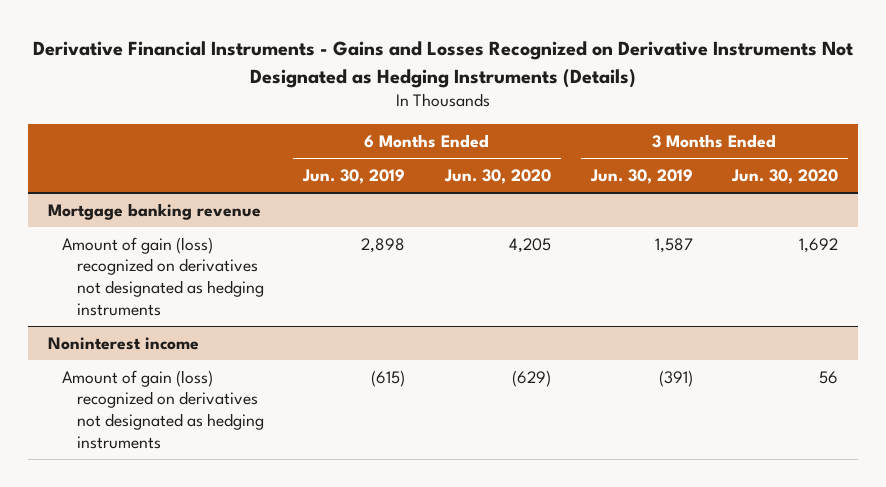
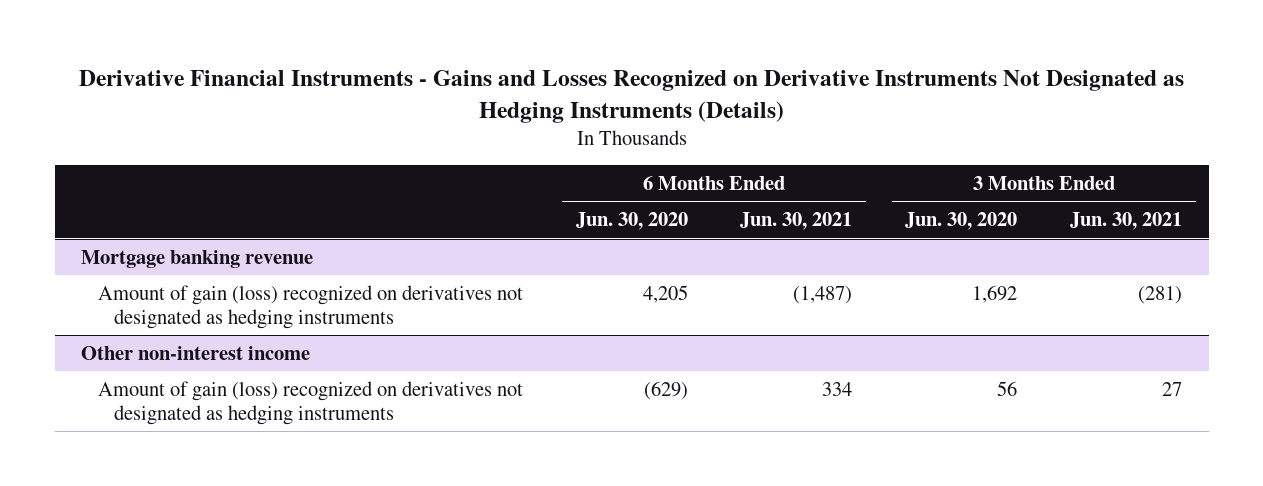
- | 6 Months Ended Jun. 30, 2019 | 6 Months Ended Jun. 30, 2020 | 3 Months Ended Jun. 30, 2019 | 3 Months Ended Jun. 30, 2020
+ | 6 Months Ended Jun. 30, 2020 | 6 Months Ended Jun. 30, 2021 | 3 Months Ended Jun. 30, 2020 | 3 Months Ended Jun. 30, 2021
- Noninterest income
+ Other non-interest income

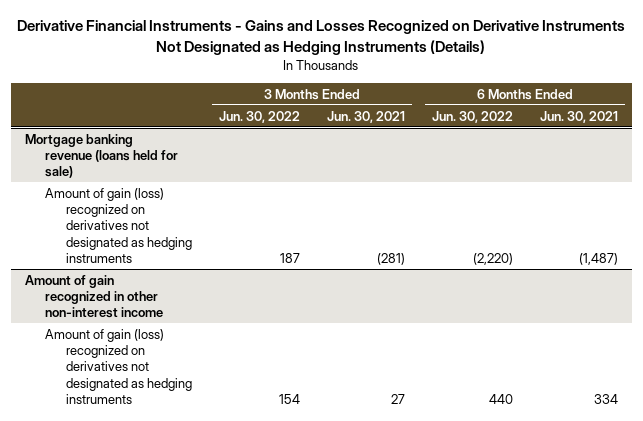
- | 6 Months Ended Jun. 30, 2020 | 6 Months Ended Jun. 30, 2021 | 3 Months Ended Jun. 30, 2020 | 3 Months Ended Jun. 30, 2021
+ | 3 Months Ended Jun. 30, 2022 | 3 Months Ended Jun. 30, 2021 | 6 Months Ended Jun. 30, 2022 | 6 Months Ended Jun. 30, 2021
- Mortgage banking revenue
+ Mortgage banking revenue (loans held for sale)
- Other non-interest income
+ Amount of gain recognized in other non-interest income

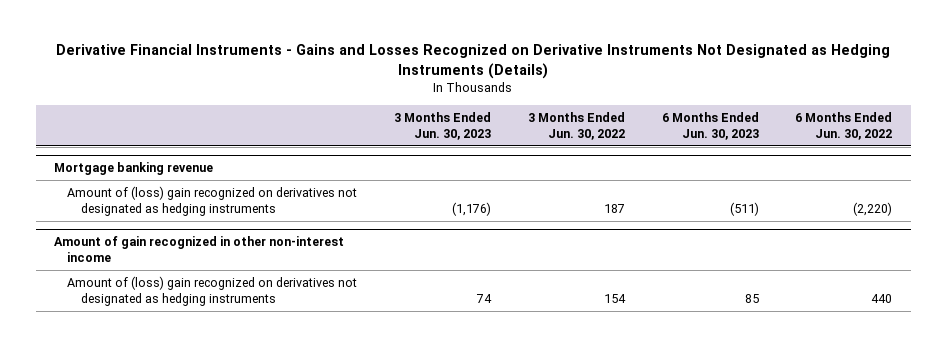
- | 3 Months Ended Jun. 30, 2022 | 3 Months Ended Jun. 30, 2021 | 6 Months Ended Jun. 30, 2022 | 6 Months Ended Jun. 30, 2021
+ | 3 Months Ended Jun. 30, 2023 | 3 Months Ended Jun. 30, 2022 | 6 Months Ended Jun. 30, 2023 | 6 Months Ended Jun. 30, 2022
- Mortgage banking revenue (loans held for sale)
- Amount of gain (loss) recognized on derivatives not designated as hedging instruments | 187 | (281) | (2,220) | (1,487)
+ Mortgage banking revenue
+ Amount of (loss) gain recognized on derivatives not designated as hedging instruments | (1,176) | 187 | (511) | (2,220)
@ Amount of gain recognized in other non-interest income
- Amount of gain (loss) recognized on derivatives not designated as hedging instruments | 154 | 27 | 440 | 334
+ Amount of (loss) gain recognized on derivatives not designated as hedging instruments | 74 | 154 | 85 | 440

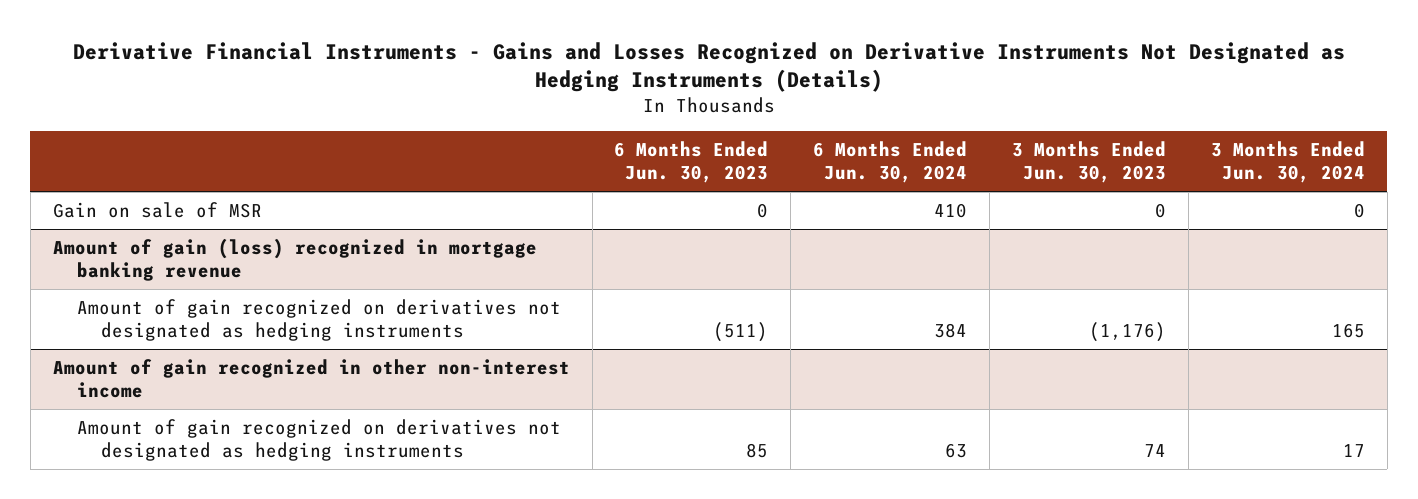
- | 3 Months Ended Jun. 30, 2023 | 3 Months Ended Jun. 30, 2022 | 6 Months Ended Jun. 30, 2023 | 6 Months Ended Jun. 30, 2022
+ | 6 Months Ended Jun. 30, 2023 | 6 Months Ended Jun. 30, 2024 | 3 Months Ended Jun. 30, 2023 | 3 Months Ended Jun. 30, 2024
- Mortgage banking revenue
- Amount of (loss) gain recognized on derivatives not designated as hedging instruments | (1,176) | 187 | (511) | (2,220)
+ Gain on sale of MSR | 0 | 410 | 0 | 0
+ Amount of gain (loss) recognized in mortgage banking revenue
+ Amount of gain recognized on derivatives not designated as hedging instruments | (511) | 384 | (1,176) | 165
@ Amount of gain recognized in other non-interest income
- Amount of (loss) gain recognized on derivatives not designated as hedging instruments | 74 | 154 | 85 | 440
+ Amount of gain recognized on derivatives not designated as hedging instruments | 85 | 63 | 74 | 17

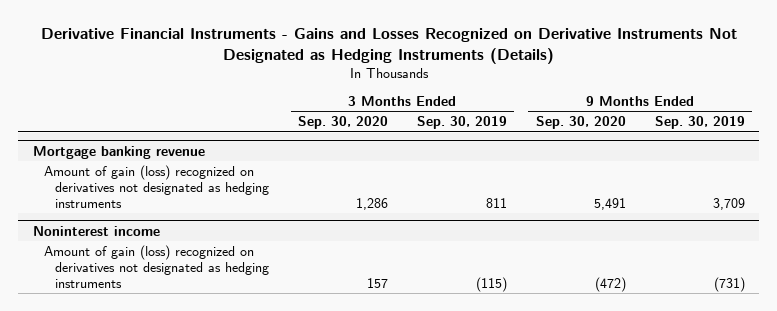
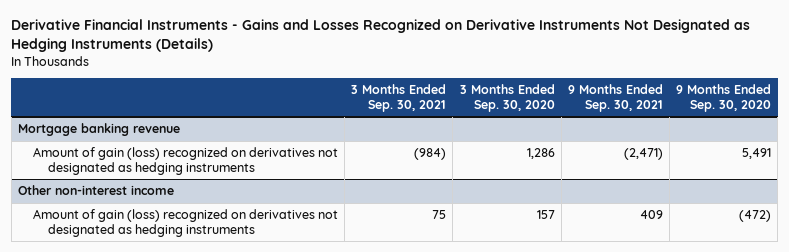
- | 3 Months Ended Sep. 30, 2020 | 3 Months Ended Sep. 30, 2019 | 9 Months Ended Sep. 30, 2020 | 9 Months Ended Sep. 30, 2019
+ | 3 Months Ended Sep. 30, 2021 | 3 Months Ended Sep. 30, 2020 | 9 Months Ended Sep. 30, 2021 | 9 Months Ended Sep. 30, 2020
- Noninterest income
+ Other non-interest income

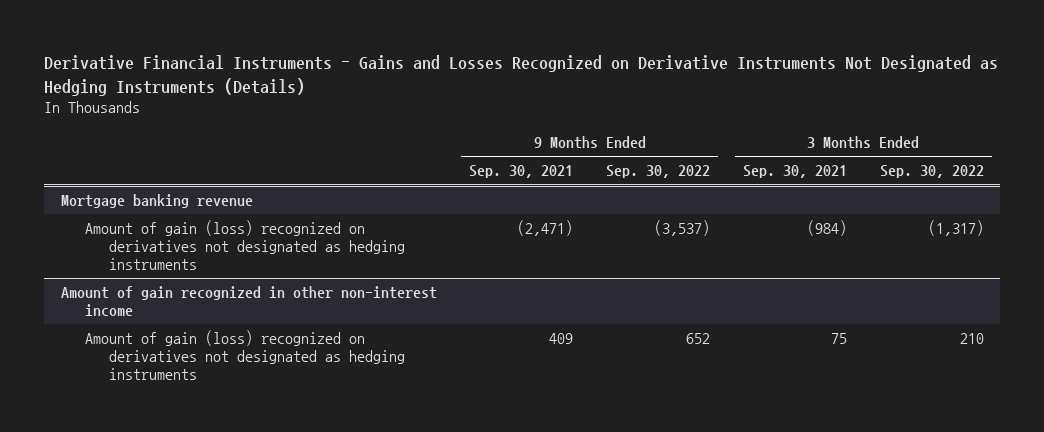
- | 3 Months Ended Sep. 30, 2021 | 3 Months Ended Sep. 30, 2020 | 9 Months Ended Sep. 30, 2021 | 9 Months Ended Sep. 30, 2020
+ | 9 Months Ended Sep. 30, 2021 | 9 Months Ended Sep. 30, 2022 | 3 Months Ended Sep. 30, 2021 | 3 Months Ended Sep. 30, 2022
- Other non-interest income
+ Amount of gain recognized in other non-interest income

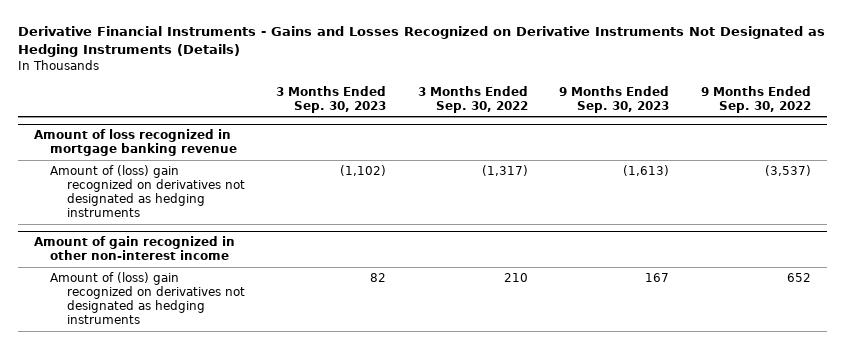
- | 9 Months Ended Sep. 30, 2021 | 9 Months Ended Sep. 30, 2022 | 3 Months Ended Sep. 30, 2021 | 3 Months Ended Sep. 30, 2022
+ | 3 Months Ended Sep. 30, 2023 | 3 Months Ended Sep. 30, 2022 | 9 Months Ended Sep. 30, 2023 | 9 Months Ended Sep. 30, 2022
- Mortgage banking revenue
- Amount of gain (loss) recognized on derivatives not designated as hedging instruments | (2,471) | (3,537) | (984) | (1,317)
+ Amount of loss recognized in mortgage banking revenue
+ Amount of (loss) gain recognized on derivatives not designated as hedging instruments | (1,102) | (1,317) | (1,613) | (3,537)
@ Amount of gain recognized in other non-interest income
- Amount of gain (loss) recognized on derivatives not designated as hedging instruments | 409 | 652 | 75 | 210
+ Amount of (loss) gain recognized on derivatives not designated as hedging instruments | 82 | 210 | 167 | 652

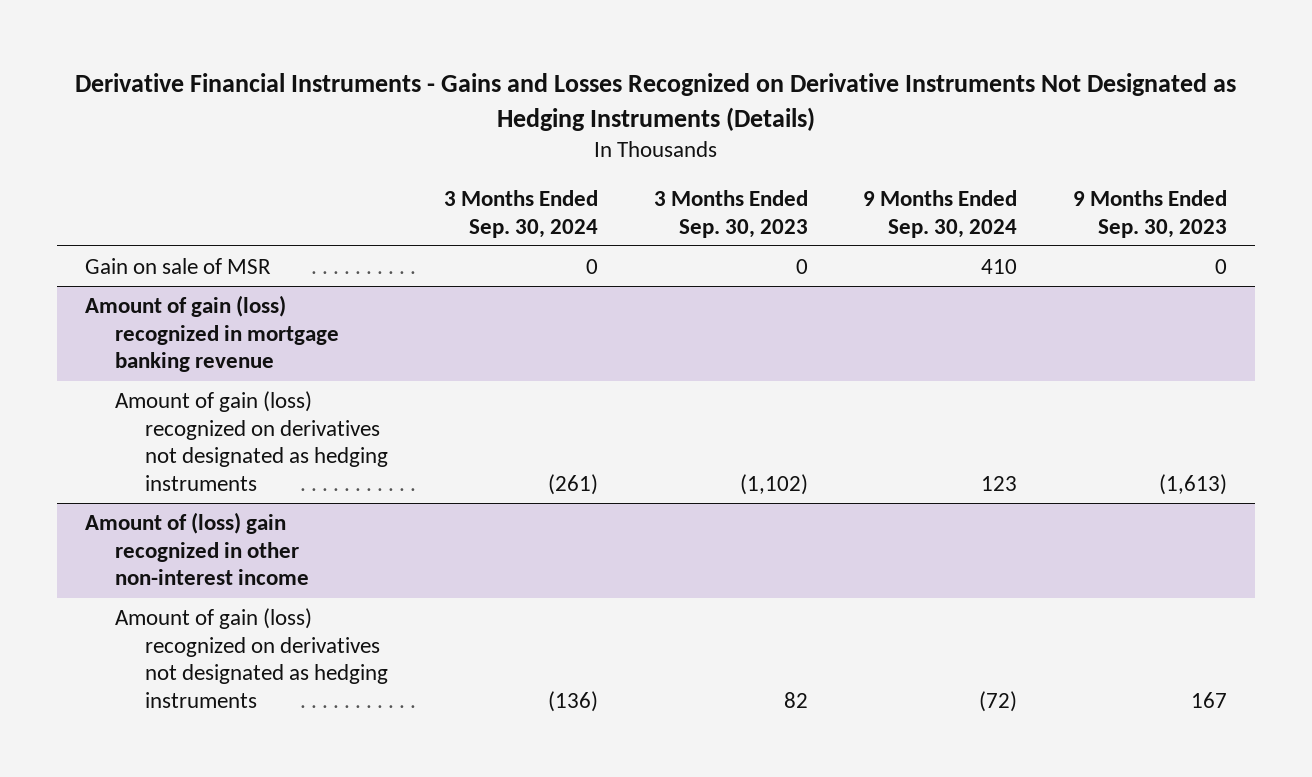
- | 3 Months Ended Sep. 30, 2023 | 3 Months Ended Sep. 30, 2022 | 9 Months Ended Sep. 30, 2023 | 9 Months Ended Sep. 30, 2022
+ | 3 Months Ended Sep. 30, 2024 | 3 Months Ended Sep. 30, 2023 | 9 Months Ended Sep. 30, 2024 | 9 Months Ended Sep. 30, 2023
- Amount of loss recognized in mortgage banking revenue
- Amount of (loss) gain recognized on derivatives not designated as hedging instruments | (1,102) | (1,317) | (1,613) | (3,537)
- Amount of gain recognized in other non-interest income
- Amount of (loss) gain recognized on derivatives not designated as hedging instruments | 82 | 210 | 167 | 652
+ Gain on sale of MSR | 0 | 0 | 410 | 0
+ Amount of gain (loss) recognized in mortgage banking revenue
+ Amount of gain (loss) recognized on derivatives not designated as hedging instruments | (261) | (1,102) | 123 | (1,613)
+ Amount of (loss) gain recognized in other non-interest income
+ Amount of gain (loss) recognized on derivatives not designated as hedging instruments | (136) | 82 | (72) | 167

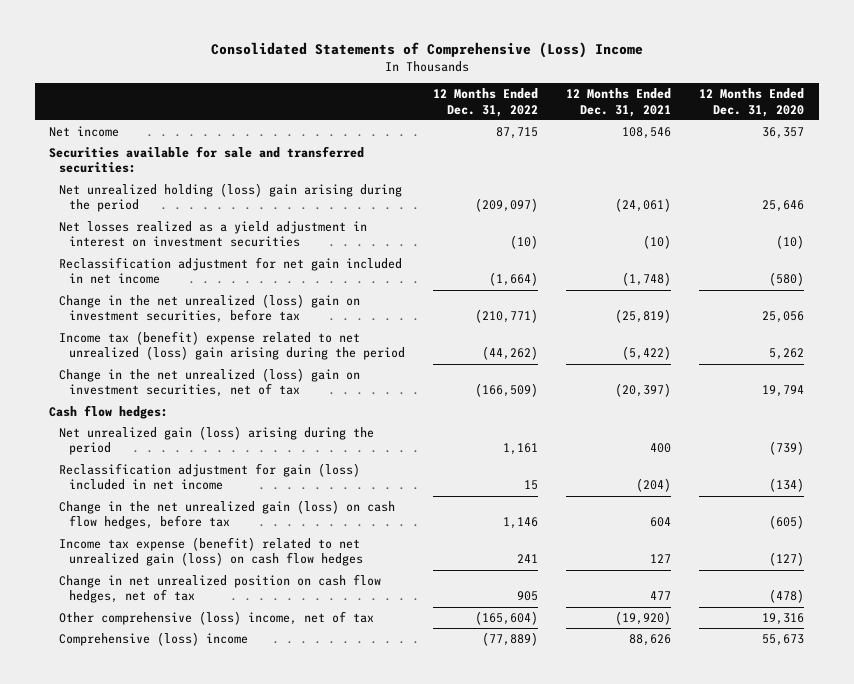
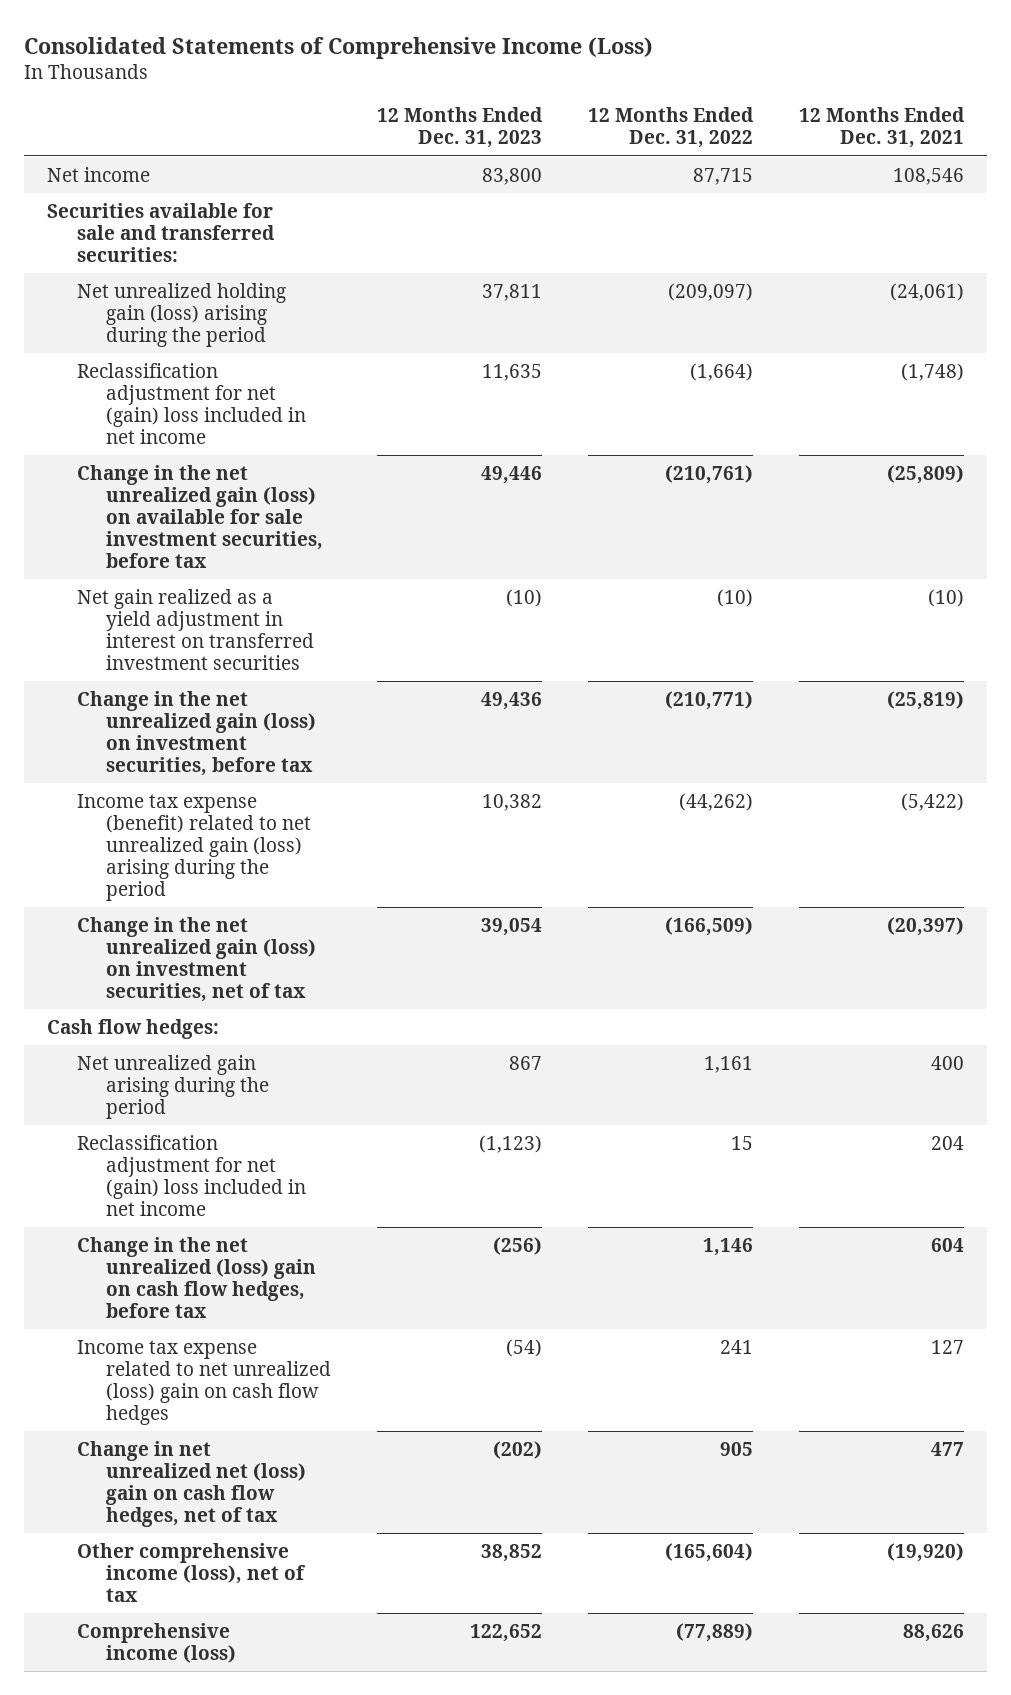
- Consolidated Statements of Comprehensive (Loss) Income
+ Consolidated Statements of Comprehensive Income (Loss)
- | 12 Months Ended Dec. 31, 2022 | 12 Months Ended Dec. 31, 2021 | 12 Months Ended Dec. 31, 2020
+ | 12 Months Ended Dec. 31, 2023 | 12 Months Ended Dec. 31, 2022 | 12 Months Ended Dec. 31, 2021
- Net unrealized holding (loss) gain arising during the period | (209,097) | (24,061) | 25,646
- Net losses realized as a yield adjustment in interest on investment securities | (10) | (10) | (10)
- Reclassification adjustment for net gain included in net income | (1,664) | (1,748) | (580)
- Change in the net unrealized (loss) gain on investment securities, before tax | (210,771) | (25,819) | 25,056
- Income tax (benefit) expense related to net unrealized (loss) gain arising during the period | (44,262) | (5,422) | 5,262
- Change in the net unrealized (loss) gain on investment securities, net of tax | (166,509) | (20,397) | 19,794
+ Net unrealized holding gain (loss) arising during the period | 37,811 | (209,097) | (24,061)
+ Reclassification adjustment for net (gain) loss included in net income | 11,635 | (1,664) | (1,748)
+ Change in the net unrealized gain (loss) on available for sale investment securities, before tax | 49,446 | (210,761) | (25,809)
+ Net gain realized as a yield adjustment in interest on transferred investment securities | (10) | (10) | (10)
+ Change in the net unrealized gain (loss) on investment securities, before tax | 49,436 | (210,771) | (25,819)
+ Income tax expense (benefit) related to net unrealized gain (loss) arising during the period | 10,382 | (44,262) | (5,422)
+ Change in the net unrealized gain (loss) on investment securities, net of tax | 39,054 | (166,509) | (20,397)
- Net unrealized gain (loss) arising during the period | 1,161 | 400 | (739)
- Reclassification adjustment for gain (loss) included in net income | 15 | (204) | (134)
- Change in the net unrealized gain (loss) on cash flow hedges, before tax | 1,146 | 604 | (605)
- Income tax expense (benefit) related to net unrealized gain (loss) on cash flow hedges | 241 | 127 | (127)
- Change in net unrealized position on cash flow hedges, net of tax | 905 | 477 | (478)
- Other comprehensive (loss) income, net of tax | (165,604) | (19,920) | 19,316
- Comprehensive (loss) income | (77,889) | 88,626 | 55,673
+ Net unrealized gain arising during the period | 867 | 1,161 | 400
+ Reclassification adjustment for net (gain) loss included in net income | (1,123) | 15 | 204
+ Change in the net unrealized (loss) gain on cash flow hedges, before tax | (256) | 1,146 | 604
+ Income tax expense related to net unrealized (loss) gain on cash flow hedges | (54) | 241 | 127
+ Change in net unrealized net (loss) gain on cash flow hedges, net of tax | (202) | 905 | 477
+ Other comprehensive income (loss), net of tax | 38,852 | (165,604) | (19,920)
+ Comprehensive income (loss) | 122,652 | (77,889) | 88,626

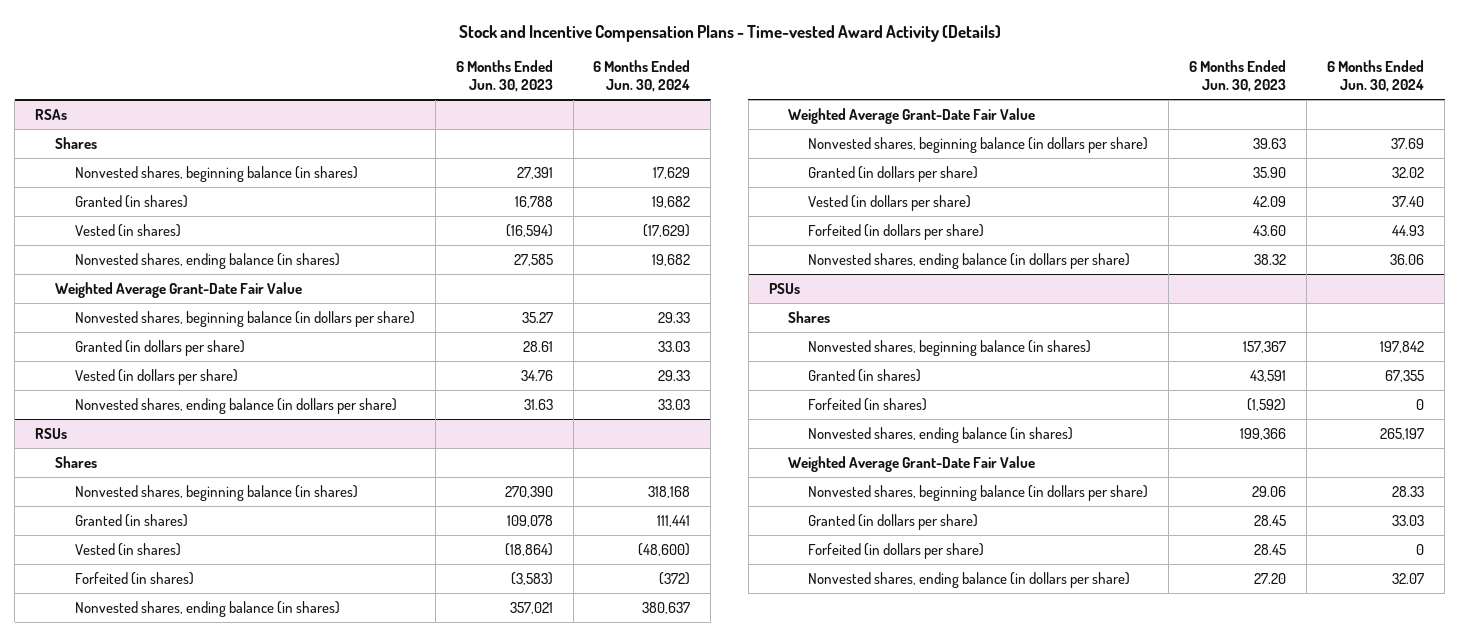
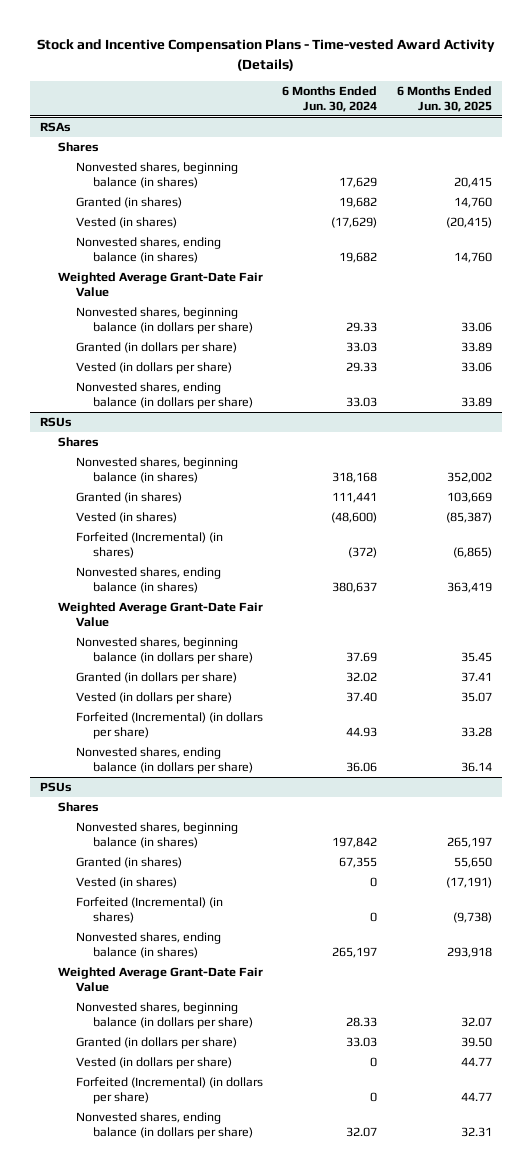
- | 6 Months Ended Jun. 30, 2023 | 6 Months Ended Jun. 30, 2024
+ | 6 Months Ended Jun. 30, 2024 | 6 Months Ended Jun. 30, 2025
@ RSUs
- Forfeited (in shares) | (3,583) | (372)
+ Forfeited (Incremental) (in shares) | (372) | (6,865)
- Forfeited (in dollars per share) | 43.60 | 44.93
+ Forfeited (Incremental) (in dollars per share) | 44.93 | 33.28
@ PSUs
- Forfeited (in shares) | (1,592) | 0
+ Vested (in shares) | 0 | (17,191)
+ Forfeited (Incremental) (in shares) | 0 | (9,738)
- Forfeited (in dollars per share) | 28.45 | 0
+ Vested (in dollars per share) | 0 | 44.77
+ Forfeited (Incremental) (in dollars per share) | 0 | 44.77

